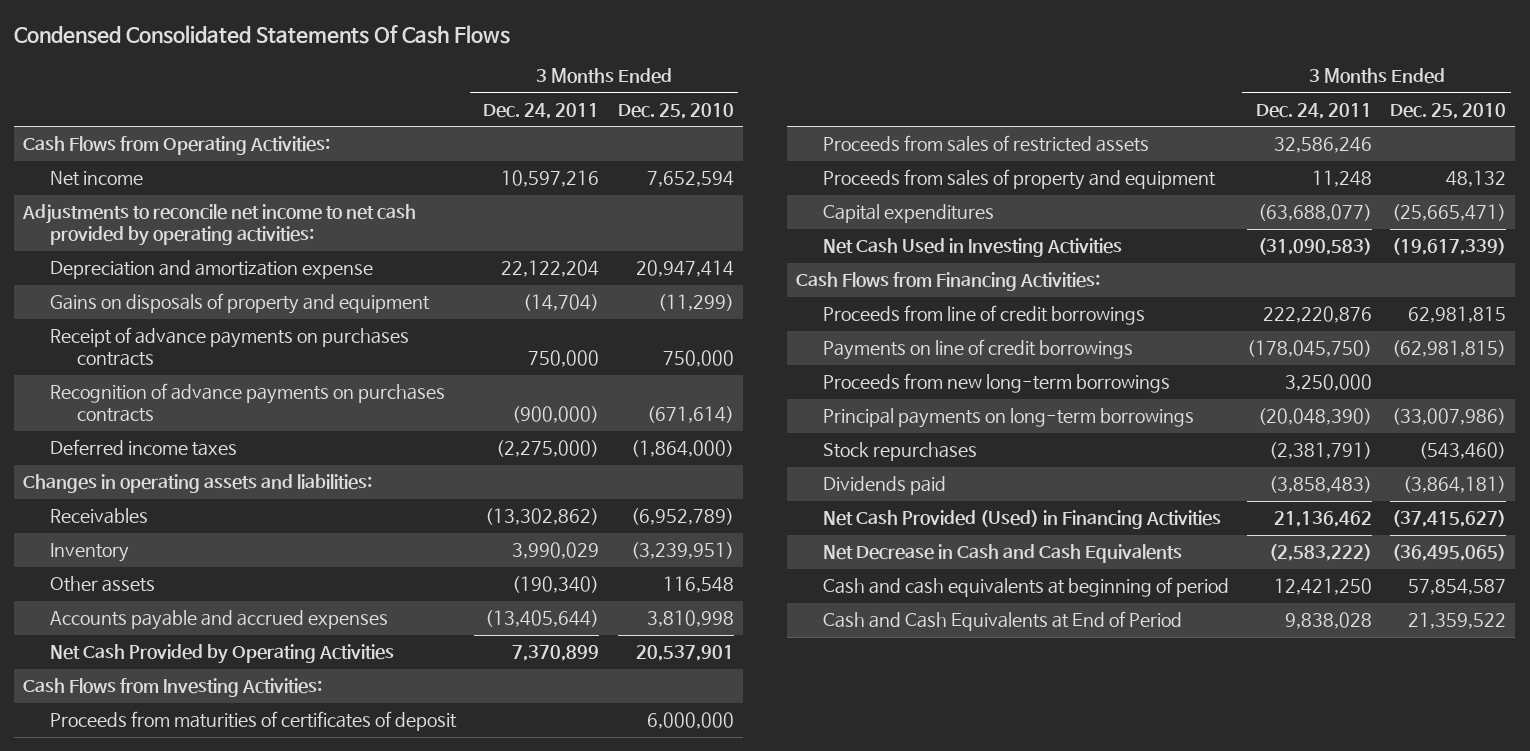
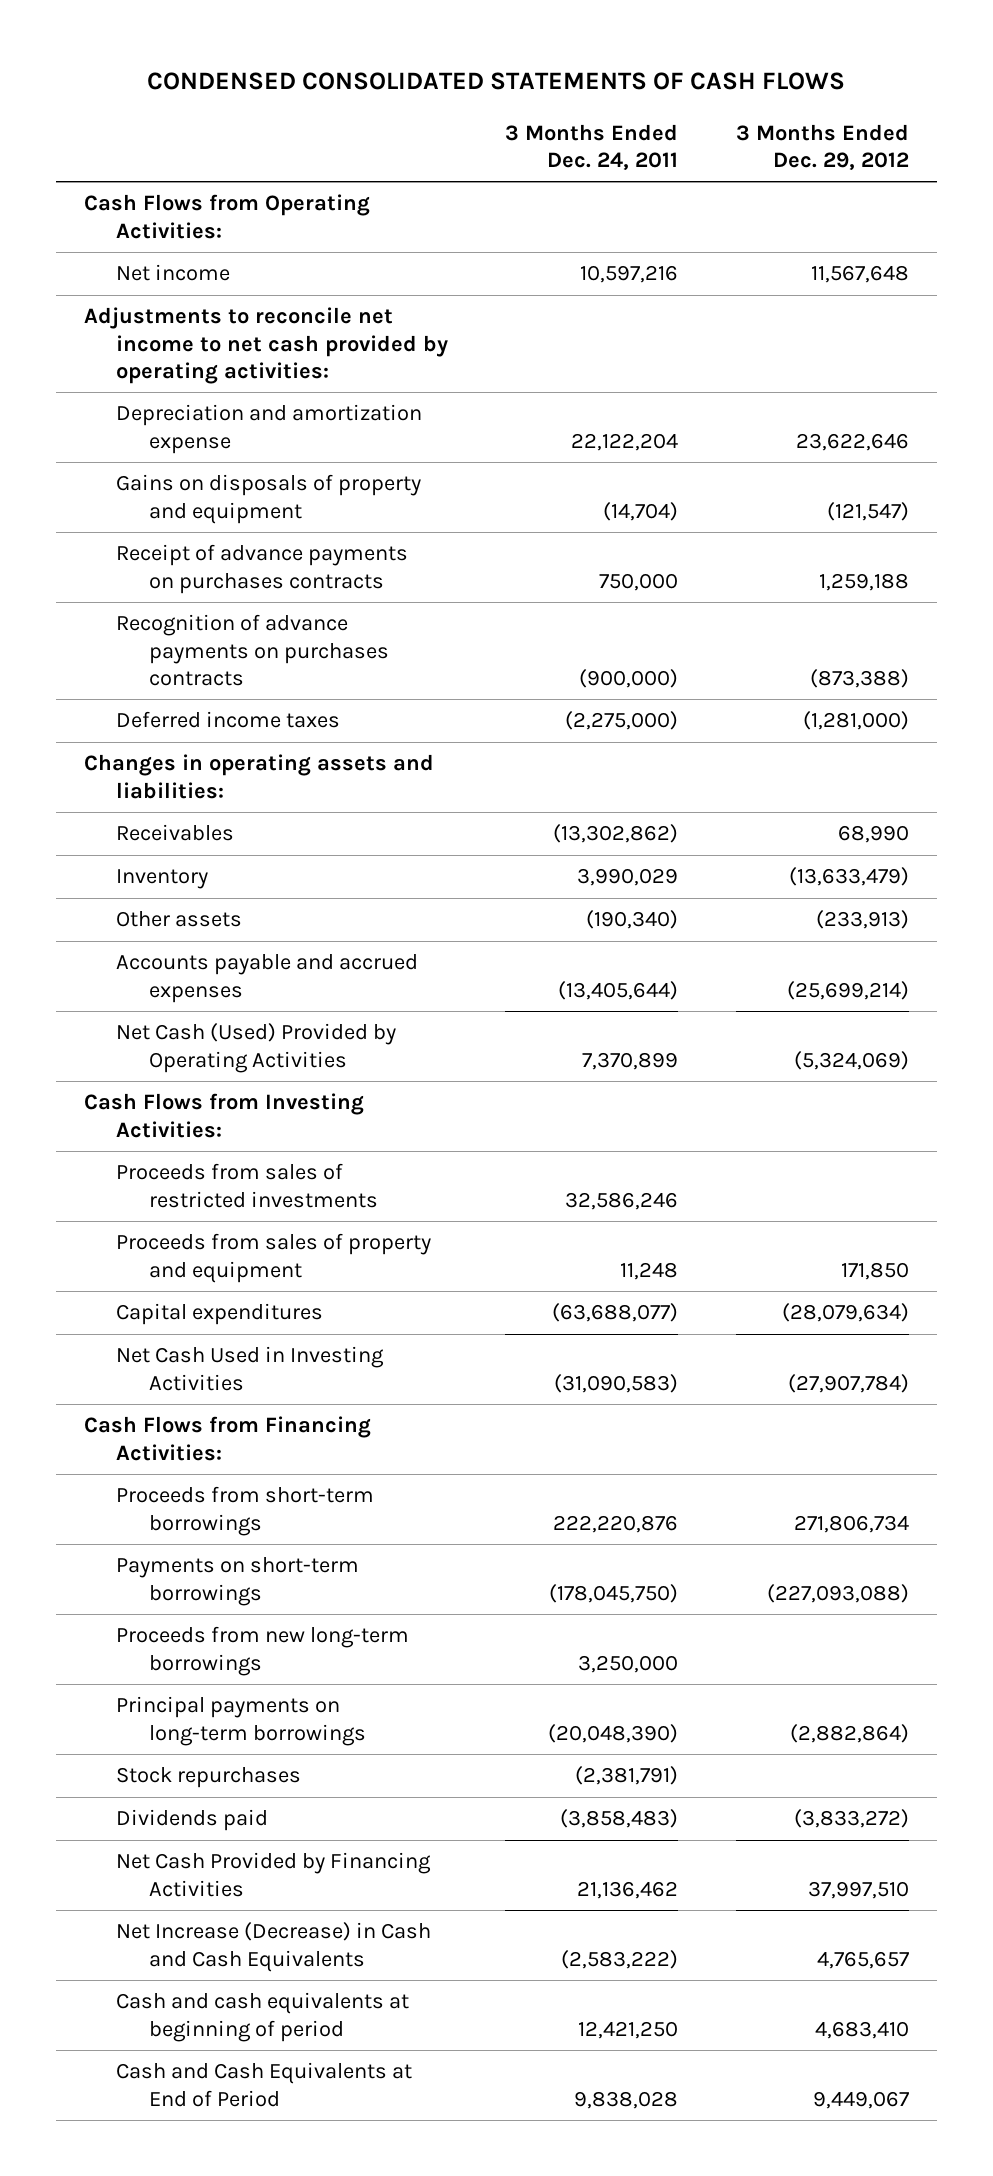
- Condensed Consolidated Statements Of Cash Flows
+ CONDENSED CONSOLIDATED STATEMENTS OF CASH FLOWS
- | 3 Months Ended Dec. 24, 2011 | 3 Months Ended Dec. 25, 2010
+ | 3 Months Ended Dec. 24, 2011 | 3 Months Ended Dec. 29, 2012
- Net Cash Provided by Operating Activities | 7,370,899 | 20,537,901
+ Net Cash (Used) Provided by Operating Activities | 7,370,899 | (5,324,069)
- Proceeds from maturities of certificates of deposit | | 6,000,000
- Proceeds from sales of restricted assets | 32,586,246 |
+ Proceeds from sales of restricted investments | 32,586,246 |
- Proceeds from line of credit borrowings | 222,220,876 | 62,981,815
- Payments on line of credit borrowings | (178,045,750) | (62,981,815)
+ Proceeds from short-term borrowings | 222,220,876 | 271,806,734
+ Payments on short-term borrowings | (178,045,750) | (227,093,088)
- Net Cash Provided (Used) in Financing Activities | 21,136,462 | (37,415,627)
- Net Decrease in Cash and Cash Equivalents | (2,583,222) | (36,495,065)
+ Net Cash Provided by Financing Activities | 21,136,462 | 37,997,510
+ Net Increase (Decrease) in Cash and Cash Equivalents | (2,583,222) | 4,765,657

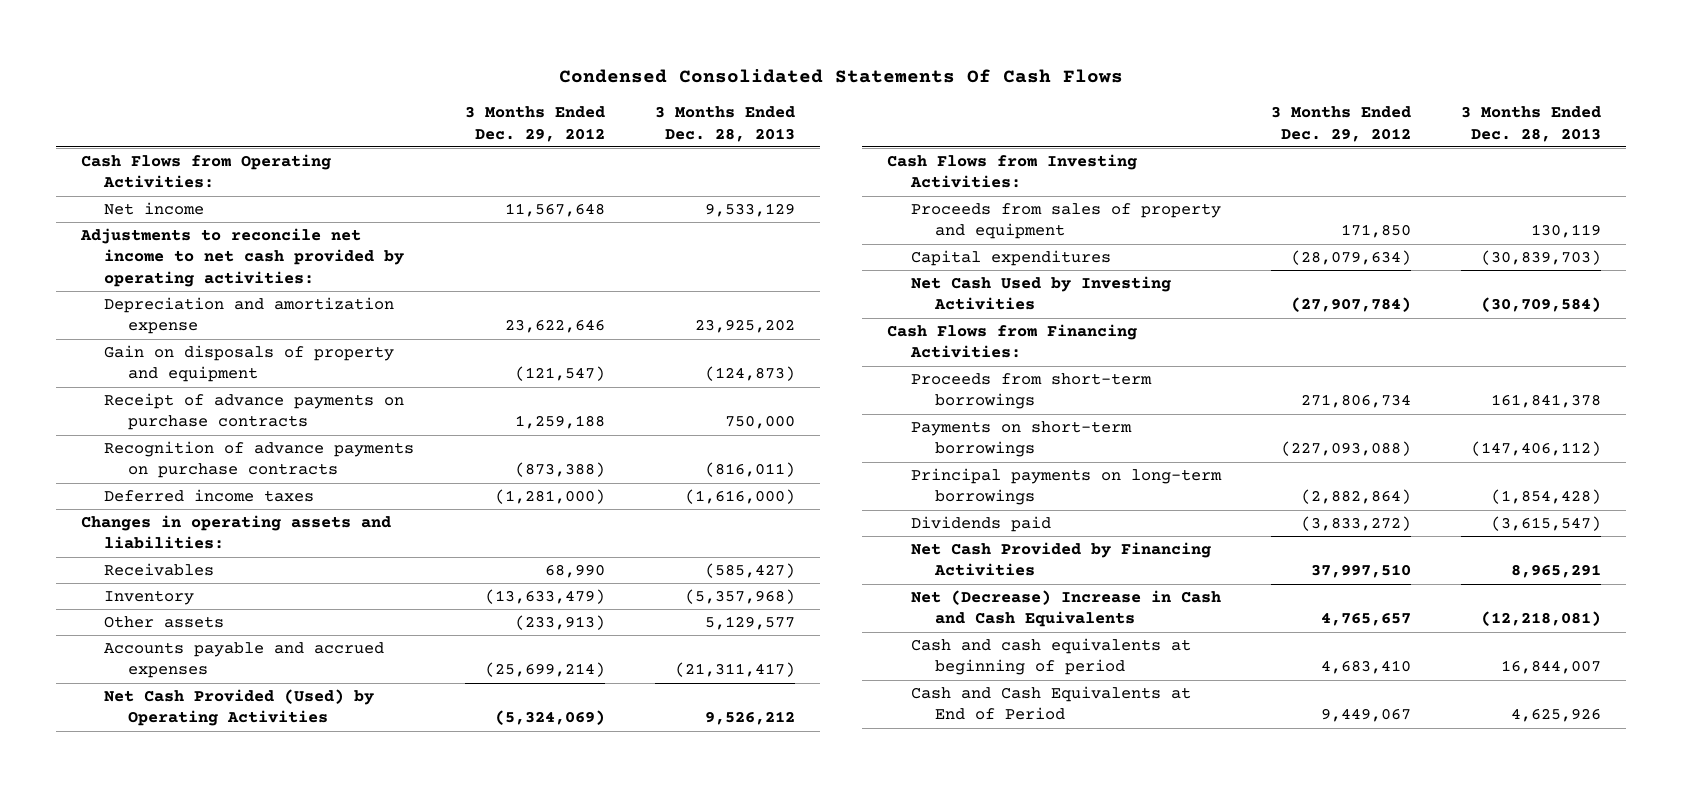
- CONDENSED CONSOLIDATED STATEMENTS OF CASH FLOWS
+ Condensed Consolidated Statements Of Cash Flows
- | 3 Months Ended Dec. 24, 2011 | 3 Months Ended Dec. 29, 2012
+ | 3 Months Ended Dec. 29, 2012 | 3 Months Ended Dec. 28, 2013
- Gains on disposals of property and equipment | (14,704) | (121,547)
- Receipt of advance payments on purchases contracts | 750,000 | 1,259,188
- Recognition of advance payments on purchases contracts | (900,000) | (873,388)
+ Gain on disposals of property and equipment | (121,547) | (124,873)
+ Receipt of advance payments on purchase contracts | 1,259,188 | 750,000
+ Recognition of advance payments on purchase contracts | (873,388) | (816,011)
- Net Cash (Used) Provided by Operating Activities | 7,370,899 | (5,324,069)
+ Net Cash Provided (Used) by Operating Activities | (5,324,069) | 9,526,212
- Proceeds from sales of restricted investments | 32,586,246 |
- Net Cash Used in Investing Activities | (31,090,583) | (27,907,784)
+ Net Cash Used by Investing Activities | (27,907,784) | (30,709,584)
- Proceeds from new long-term borrowings | 3,250,000 |
- Stock repurchases | (2,381,791) |
- Net Increase (Decrease) in Cash and Cash Equivalents | (2,583,222) | 4,765,657
+ Net (Decrease) Increase in Cash and Cash Equivalents | 4,765,657 | (12,218,081)

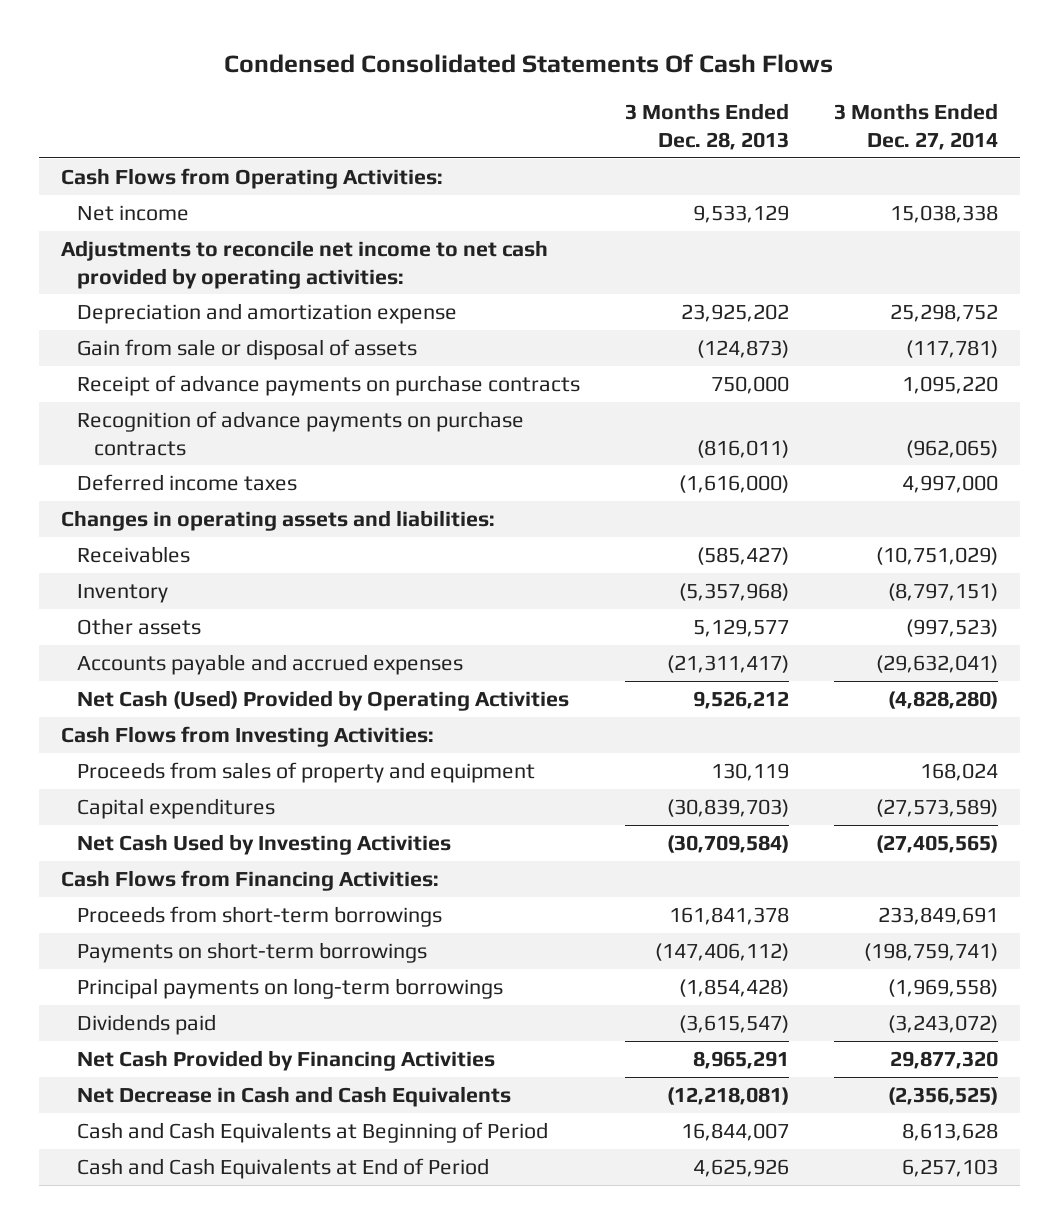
- | 3 Months Ended Dec. 29, 2012 | 3 Months Ended Dec. 28, 2013
+ | 3 Months Ended Dec. 28, 2013 | 3 Months Ended Dec. 27, 2014
- Gain on disposals of property and equipment | (121,547) | (124,873)
+ Gain from sale or disposal of assets | (124,873) | (117,781)
- Net Cash Provided (Used) by Operating Activities | (5,324,069) | 9,526,212
+ Net Cash (Used) Provided by Operating Activities | 9,526,212 | (4,828,280)
- Net (Decrease) Increase in Cash and Cash Equivalents | 4,765,657 | (12,218,081)
- Cash and cash equivalents at beginning of period | 4,683,410 | 16,844,007
+ Net Decrease in Cash and Cash Equivalents | (12,218,081) | (2,356,525)
+ Cash and Cash Equivalents at Beginning of Period | 16,844,007 | 8,613,628

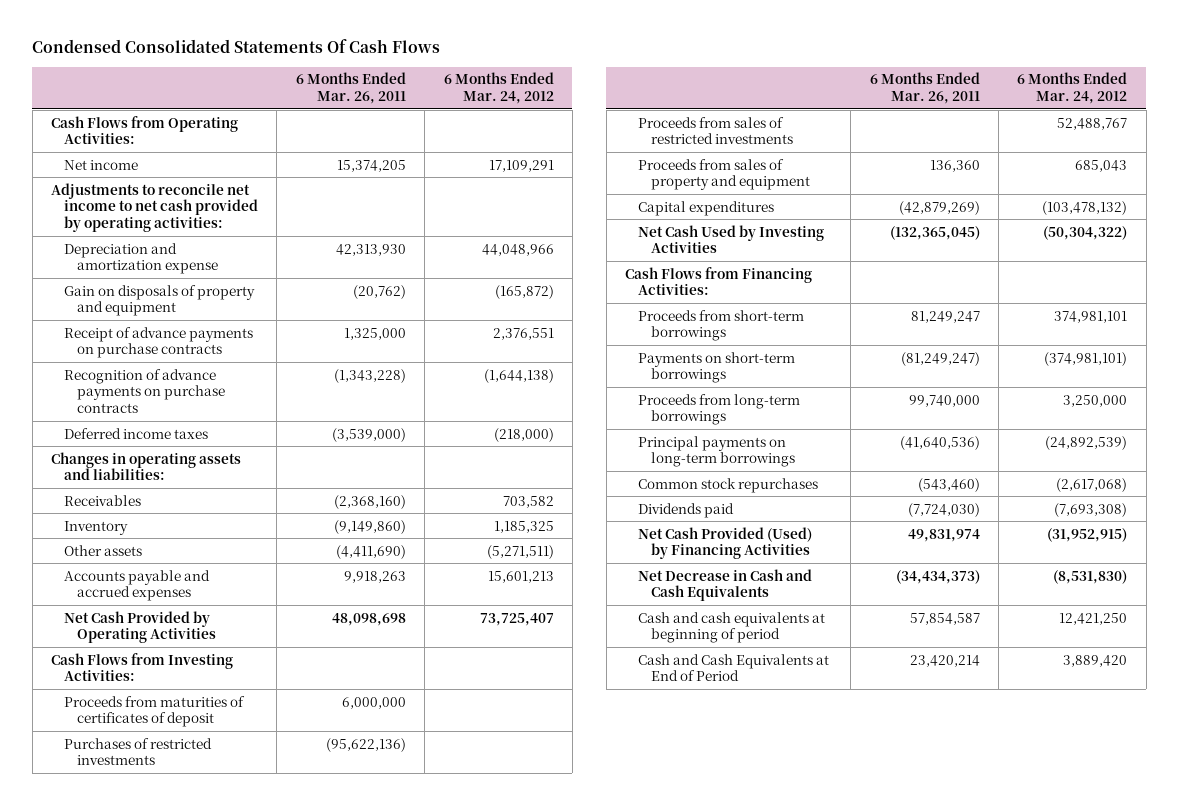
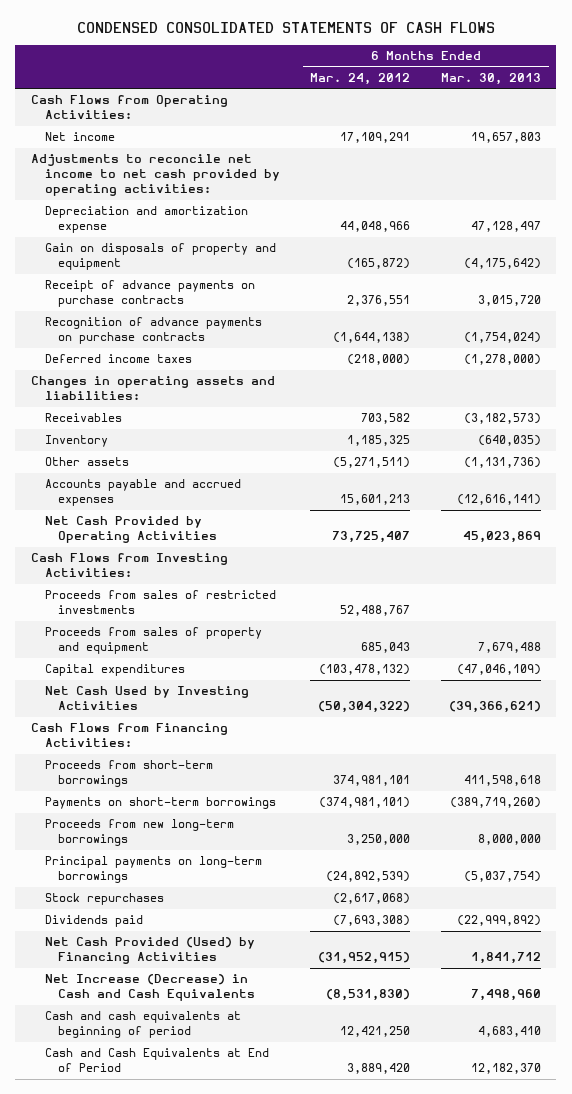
- Condensed Consolidated Statements Of Cash Flows
+ CONDENSED CONSOLIDATED STATEMENTS OF CASH FLOWS
- | 6 Months Ended Mar. 26, 2011 | 6 Months Ended Mar. 24, 2012
+ | 6 Months Ended Mar. 24, 2012 | 6 Months Ended Mar. 30, 2013
- Proceeds from maturities of certificates of deposit | 6,000,000 |
- Purchases of restricted investments | (95,622,136) |
- Proceeds from long-term borrowings | 99,740,000 | 3,250,000
+ Proceeds from new long-term borrowings | 3,250,000 | 8,000,000
- Common stock repurchases | (543,460) | (2,617,068)
+ Stock repurchases | (2,617,068) |
- Net Decrease in Cash and Cash Equivalents | (34,434,373) | (8,531,830)
+ Net Increase (Decrease) in Cash and Cash Equivalents | (8,531,830) | 7,498,960

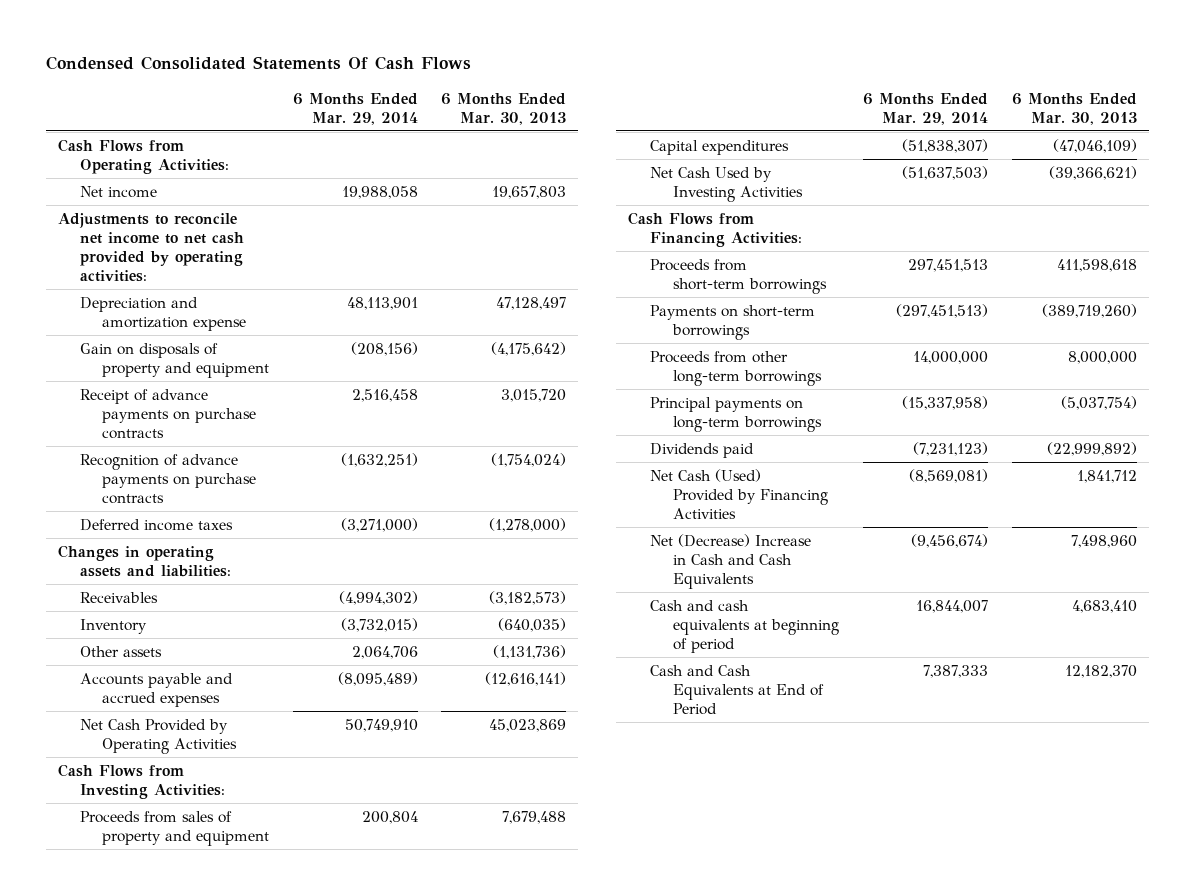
- CONDENSED CONSOLIDATED STATEMENTS OF CASH FLOWS
+ Condensed Consolidated Statements Of Cash Flows
- | 6 Months Ended Mar. 24, 2012 | 6 Months Ended Mar. 30, 2013
+ | 6 Months Ended Mar. 29, 2014 | 6 Months Ended Mar. 30, 2013
- Proceeds from sales of restricted investments | 52,488,767 |
- Proceeds from new long-term borrowings | 3,250,000 | 8,000,000
+ Proceeds from other long-term borrowings | 14,000,000 | 8,000,000
- Stock repurchases | (2,617,068) |
- Net Cash Provided (Used) by Financing Activities | (31,952,915) | 1,841,712
- Net Increase (Decrease) in Cash and Cash Equivalents | (8,531,830) | 7,498,960
+ Net Cash (Used) Provided by Financing Activities | (8,569,081) | 1,841,712
+ Net (Decrease) Increase in Cash and Cash Equivalents | (9,456,674) | 7,498,960

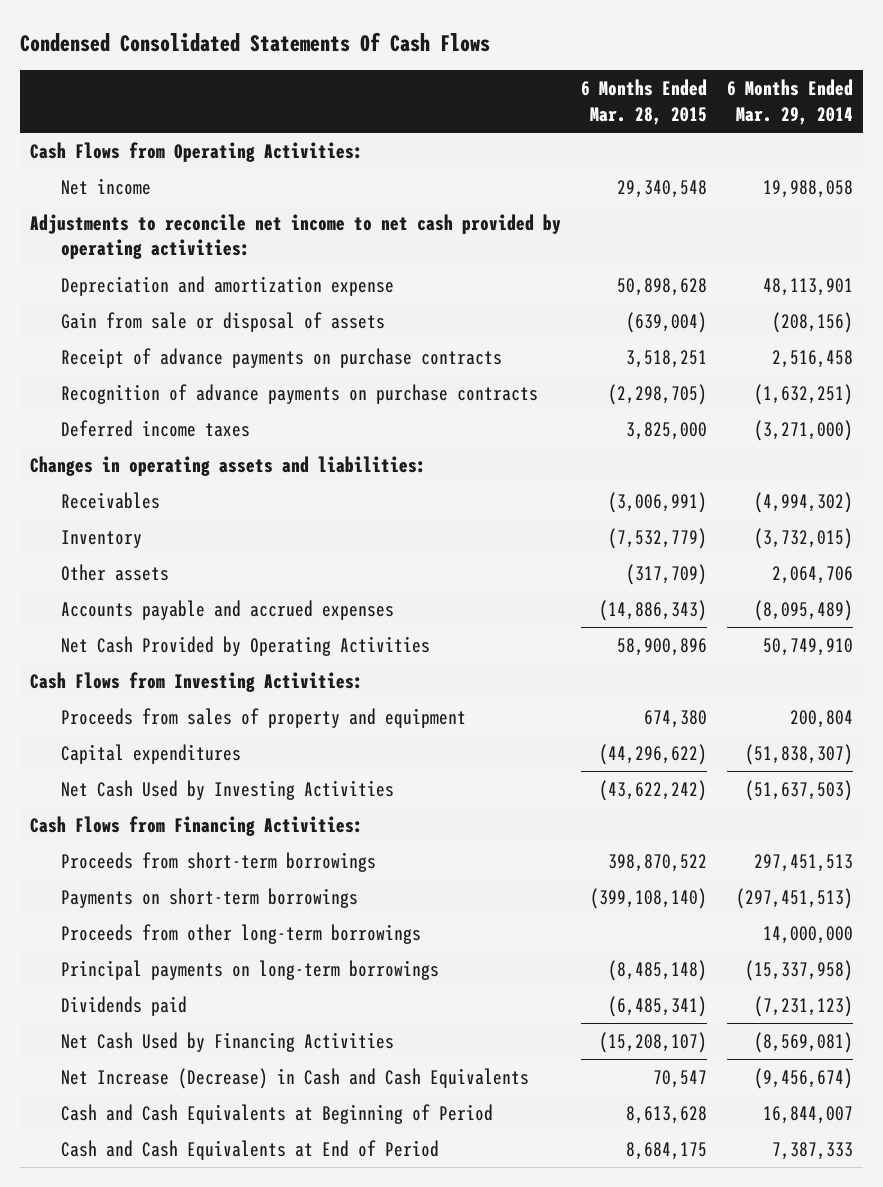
- | 6 Months Ended Mar. 29, 2014 | 6 Months Ended Mar. 30, 2013
+ | 6 Months Ended Mar. 28, 2015 | 6 Months Ended Mar. 29, 2014
- Gain on disposals of property and equipment | (208,156) | (4,175,642)
+ Gain from sale or disposal of assets | (639,004) | (208,156)
- Net Cash (Used) Provided by Financing Activities | (8,569,081) | 1,841,712
- Net (Decrease) Increase in Cash and Cash Equivalents | (9,456,674) | 7,498,960
- Cash and cash equivalents at beginning of period | 16,844,007 | 4,683,410
+ Net Cash Used by Financing Activities | (15,208,107) | (8,569,081)
+ Net Increase (Decrease) in Cash and Cash Equivalents | 70,547 | (9,456,674)
+ Cash and Cash Equivalents at Beginning of Period | 8,613,628 | 16,844,007

